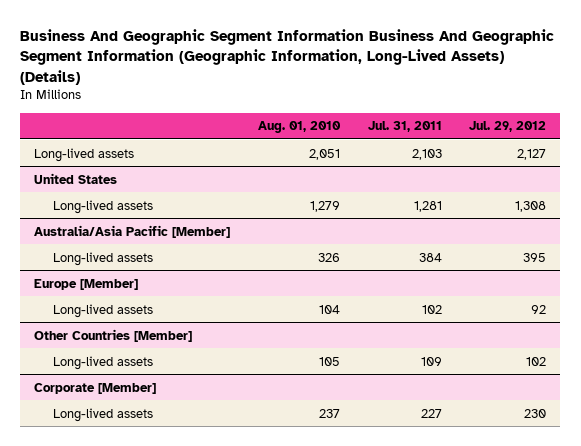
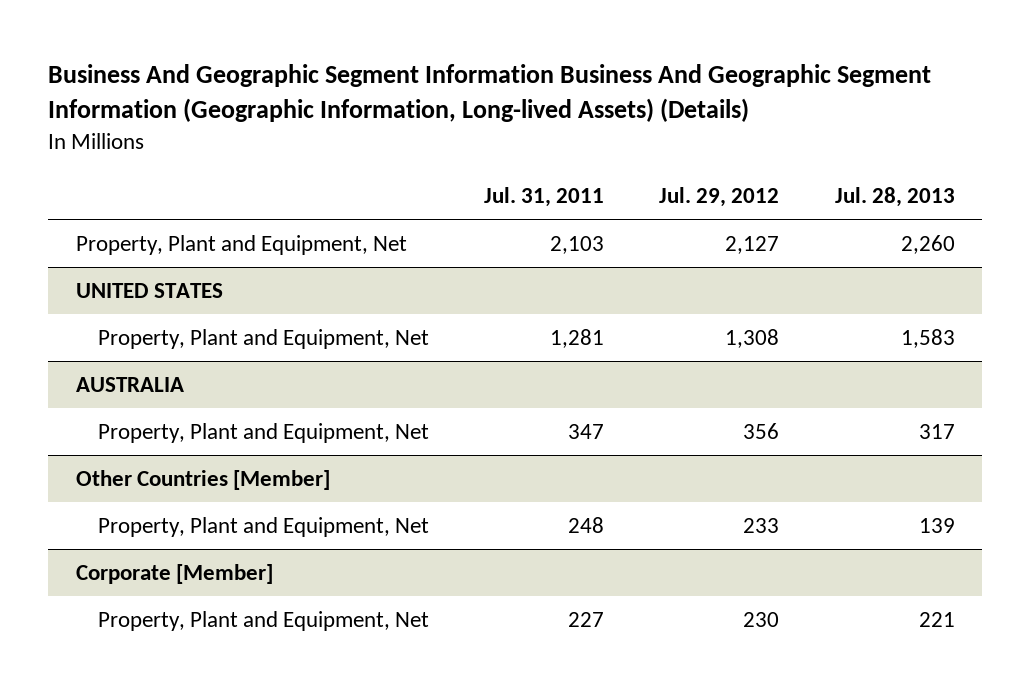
- Business And Geographic Segment Information Business And Geographic Segment Information (Geographic Information, Long-Lived Assets) (Details)
+ Business And Geographic Segment Information Business And Geographic Segment Information (Geographic Information, Long-lived Assets) (Details)
- | Aug. 01, 2010 | Jul. 31, 2011 | Jul. 29, 2012
+ | Jul. 31, 2011 | Jul. 29, 2012 | Jul. 28, 2013
- Long-lived assets | 2,051 | 2,103 | 2,127
- United States
- Long-lived assets | 1,279 | 1,281 | 1,308
- Australia/Asia Pacific [Member]
- Long-lived assets | 326 | 384 | 395
- Europe [Member]
- Long-lived assets | 104 | 102 | 92
+ Property, Plant and Equipment, Net | 2,103 | 2,127 | 2,260
+ UNITED STATES
+ Property, Plant and Equipment, Net | 1,281 | 1,308 | 1,583
+ AUSTRALIA
+ Property, Plant and Equipment, Net | 347 | 356 | 317
@ Other Countries [Member]
- Long-lived assets | 105 | 109 | 102
+ Property, Plant and Equipment, Net | 248 | 233 | 139
@ Corporate [Member]
- Long-lived assets | 237 | 227 | 230
+ Property, Plant and Equipment, Net | 227 | 230 | 221

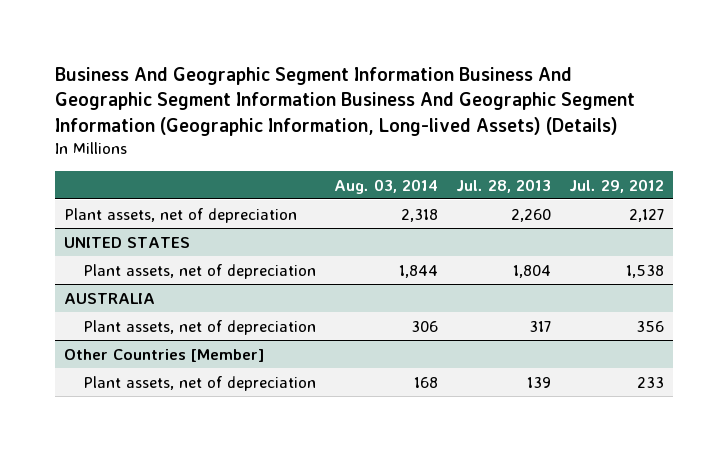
- Business And Geographic Segment Information Business And Geographic Segment Information (Geographic Information, Long-lived Assets) (Details)
+ Business And Geographic Segment Information Business And Geographic Segment Information Business And Geographic Segment Information (Geographic Information, Long-lived Assets) (Details)
- | Jul. 31, 2011 | Jul. 29, 2012 | Jul. 28, 2013
+ | Aug. 03, 2014 | Jul. 28, 2013 | Jul. 29, 2012
- Property, Plant and Equipment, Net | 2,103 | 2,127 | 2,260
+ Plant assets, net of depreciation | 2,318 | 2,260 | 2,127
@ UNITED STATES
- Property, Plant and Equipment, Net | 1,281 | 1,308 | 1,583
+ Plant assets, net of depreciation | 1,844 | 1,804 | 1,538
@ AUSTRALIA
- Property, Plant and Equipment, Net | 347 | 356 | 317
+ Plant assets, net of depreciation | 306 | 317 | 356
@ Other Countries [Member]
- Property, Plant and Equipment, Net | 248 | 233 | 139
- Corporate [Member]
- Property, Plant and Equipment, Net | 227 | 230 | 221
@ Other Countries [Member]
+ Plant assets, net of depreciation | 168 | 139 | 233

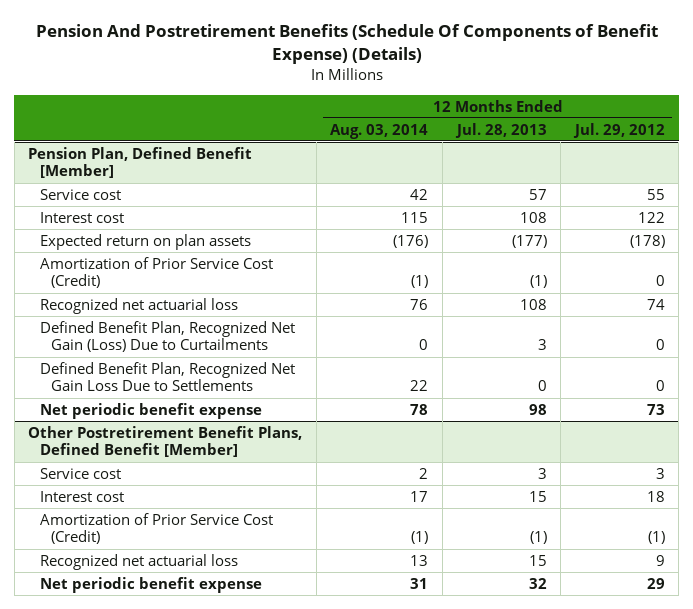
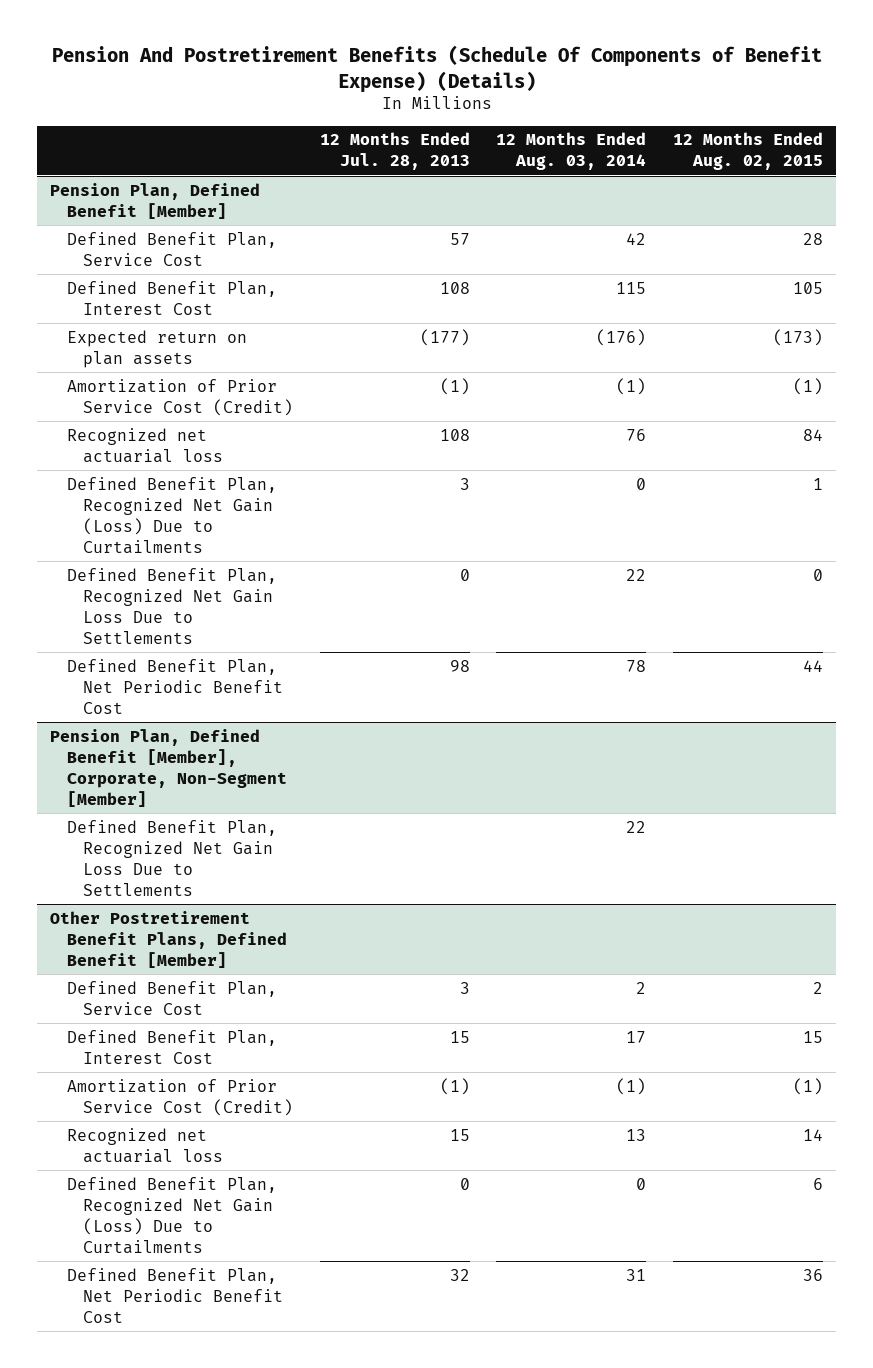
- | 12 Months Ended Aug. 03, 2014 | 12 Months Ended Jul. 28, 2013 | 12 Months Ended Jul. 29, 2012
+ | 12 Months Ended Jul. 28, 2013 | 12 Months Ended Aug. 03, 2014 | 12 Months Ended Aug. 02, 2015
@ Pension Plan, Defined Benefit [Member]
- Service cost | 42 | 57 | 55
- Interest cost | 115 | 108 | 122
+ Defined Benefit Plan, Service Cost | 57 | 42 | 28
+ Defined Benefit Plan, Interest Cost | 108 | 115 | 105
- Net periodic benefit expense | 78 | 98 | 73
+ Defined Benefit Plan, Net Periodic Benefit Cost | 98 | 78 | 44
+ Pension Plan, Defined Benefit [Member], Corporate, Non-Segment [Member]
+ Defined Benefit Plan, Recognized Net Gain Loss Due to Settlements | | 22 |
@ Other Postretirement Benefit Plans, Defined Benefit [Member]
- Service cost | 2 | 3 | 3
- Interest cost | 17 | 15 | 18
+ Defined Benefit Plan, Service Cost | 3 | 2 | 2
+ Defined Benefit Plan, Interest Cost | 15 | 17 | 15
- Net periodic benefit expense | 31 | 32 | 29
+ Defined Benefit Plan, Recognized Net Gain (Loss) Due to Curtailments | 0 | 0 | 6
+ Defined Benefit Plan, Net Periodic Benefit Cost | 32 | 31 | 36

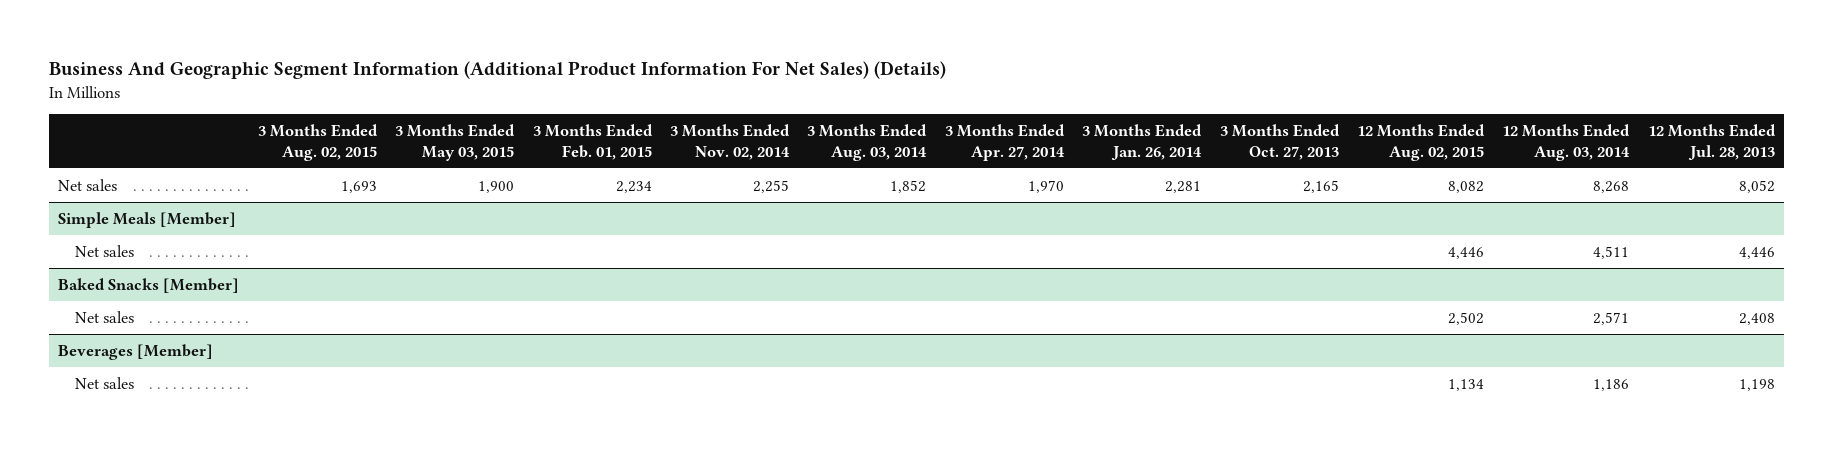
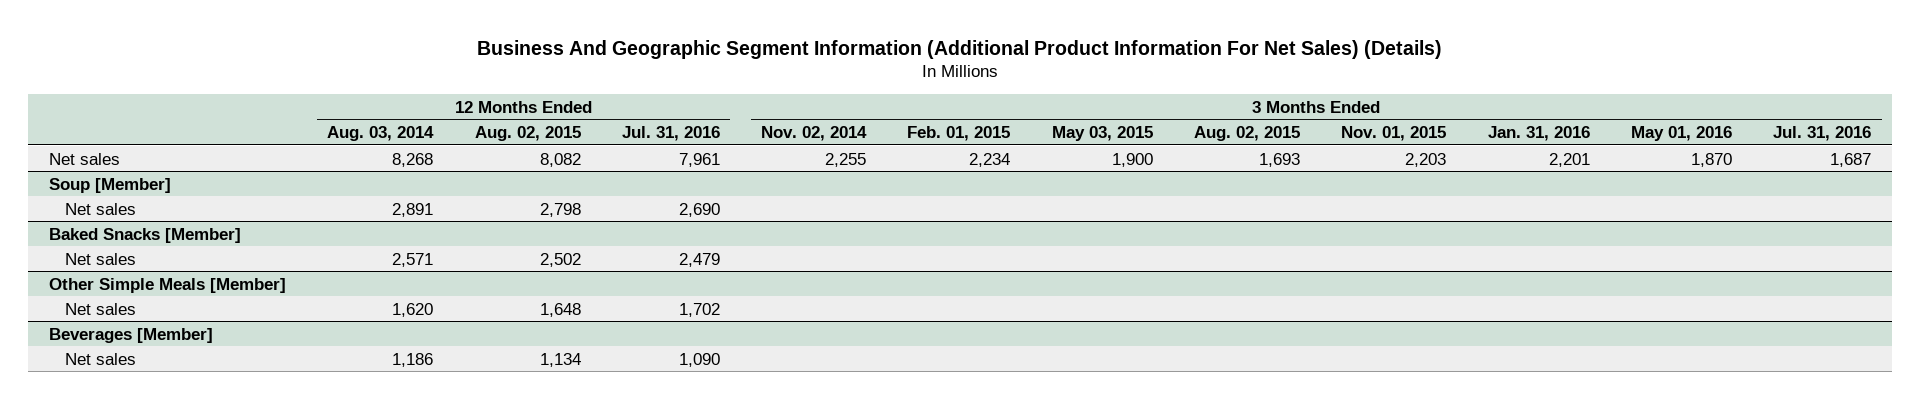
- | 3 Months Ended Aug. 02, 2015 | 3 Months Ended May 03, 2015 | 3 Months Ended Feb. 01, 2015 | 3 Months Ended Nov. 02, 2014 | 3 Months Ended Aug. 03, 2014 | 3 Months Ended Apr. 27, 2014 | 3 Months Ended Jan. 26, 2014 | 3 Months Ended Oct. 27, 2013 | 12 Months Ended Aug. 02, 2015 | 12 Months Ended Aug. 03, 2014 | 12 Months Ended Jul. 28, 2013
+ | 12 Months Ended Aug. 03, 2014 | 12 Months Ended Aug. 02, 2015 | 12 Months Ended Jul. 31, 2016 | 3 Months Ended Nov. 02, 2014 | 3 Months Ended Feb. 01, 2015 | 3 Months Ended May 03, 2015 | 3 Months Ended Aug. 02, 2015 | 3 Months Ended Nov. 01, 2015 | 3 Months Ended Jan. 31, 2016 | 3 Months Ended May 01, 2016 | 3 Months Ended Jul. 31, 2016
- Simple Meals [Member]
- Net sales | | | | | | | | | 4,446 | 4,511 | 4,446
+ Soup [Member]
+ Net sales | 2,891 | 2,798 | 2,690 | | | | | | | |
+ Other Simple Meals [Member]
+ Net sales | 1,620 | 1,648 | 1,702 | | | | | | | |

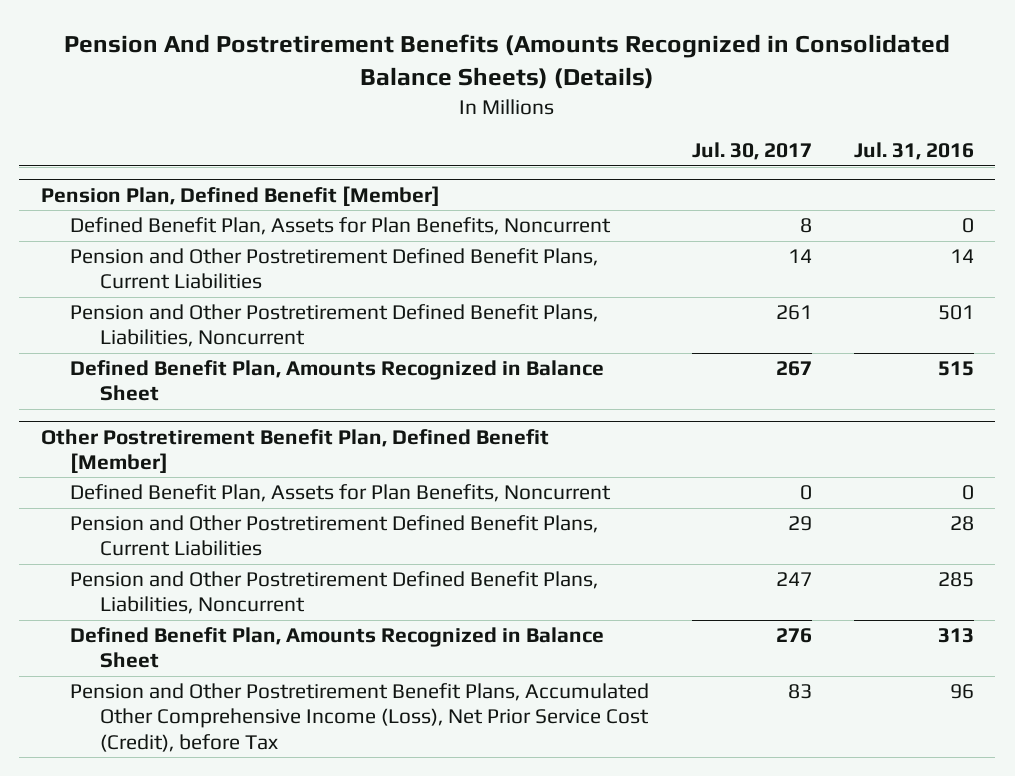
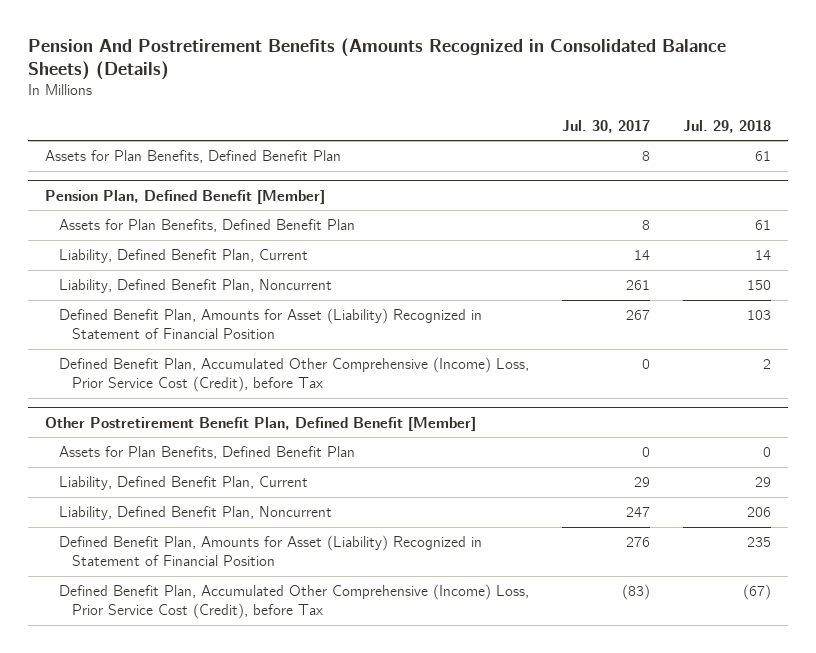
- | Jul. 30, 2017 | Jul. 31, 2016
+ | Jul. 30, 2017 | Jul. 29, 2018
+ Assets for Plan Benefits, Defined Benefit Plan | 8 | 61
@ Pension Plan, Defined Benefit [Member]
- Defined Benefit Plan, Assets for Plan Benefits, Noncurrent | 8 | 0
- Pension and Other Postretirement Defined Benefit Plans, Current Liabilities | 14 | 14
- Pension and Other Postretirement Defined Benefit Plans, Liabilities, Noncurrent | 261 | 501
- Defined Benefit Plan, Amounts Recognized in Balance Sheet | 267 | 515
+ Assets for Plan Benefits, Defined Benefit Plan | 8 | 61
+ Liability, Defined Benefit Plan, Current | 14 | 14
+ Liability, Defined Benefit Plan, Noncurrent | 261 | 150
+ Defined Benefit Plan, Amounts for Asset (Liability) Recognized in Statement of Financial Position | 267 | 103
+ Defined Benefit Plan, Accumulated Other Comprehensive (Income) Loss, Prior Service Cost (Credit), before Tax | 0 | 2
@ Other Postretirement Benefit Plan, Defined Benefit [Member]
- Defined Benefit Plan, Assets for Plan Benefits, Noncurrent | 0 | 0
- Pension and Other Postretirement Defined Benefit Plans, Current Liabilities | 29 | 28
- Pension and Other Postretirement Defined Benefit Plans, Liabilities, Noncurrent | 247 | 285
- Defined Benefit Plan, Amounts Recognized in Balance Sheet | 276 | 313
- Pension and Other Postretirement Benefit Plans, Accumulated Other Comprehensive Income (Loss), Net Prior Service Cost (Credit), before Tax | 83 | 96
+ Assets for Plan Benefits, Defined Benefit Plan | 0 | 0
+ Liability, Defined Benefit Plan, Current | 29 | 29
+ Liability, Defined Benefit Plan, Noncurrent | 247 | 206
+ Defined Benefit Plan, Amounts for Asset (Liability) Recognized in Statement of Financial Position | 276 | 235
+ Defined Benefit Plan, Accumulated Other Comprehensive (Income) Loss, Prior Service Cost (Credit), before Tax | (83) | (67)

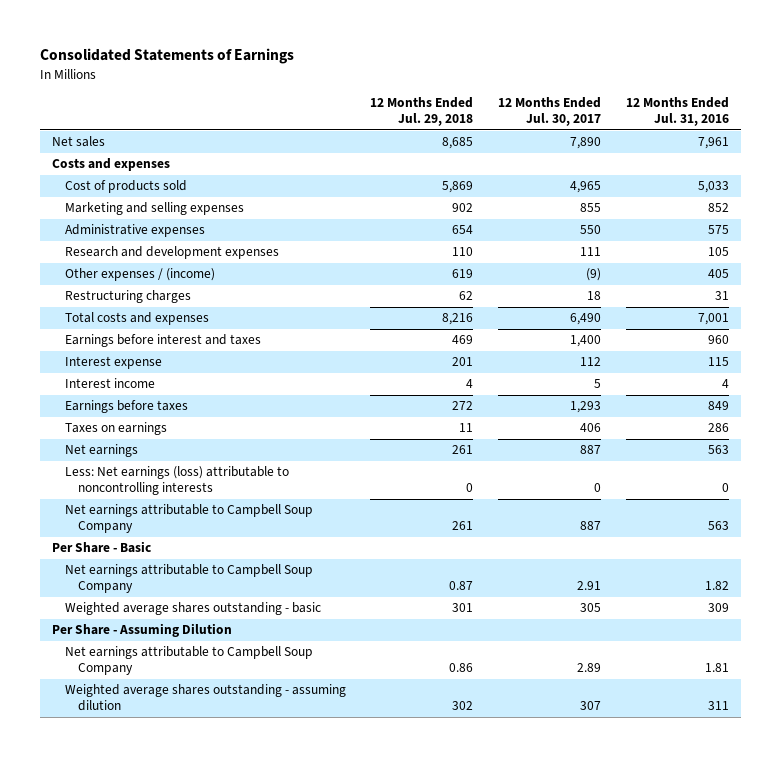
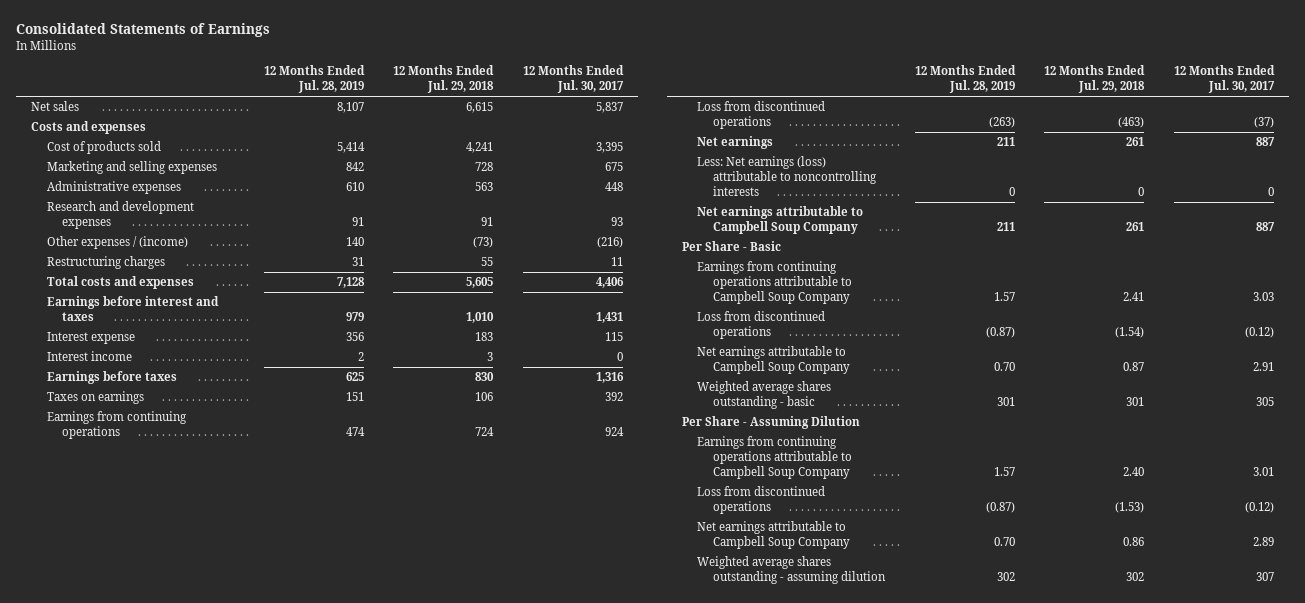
- | 12 Months Ended Jul. 29, 2018 | 12 Months Ended Jul. 30, 2017 | 12 Months Ended Jul. 31, 2016
+ | 12 Months Ended Jul. 28, 2019 | 12 Months Ended Jul. 29, 2018 | 12 Months Ended Jul. 30, 2017
- Net sales | 8,685 | 7,890 | 7,961
+ Net sales | 8,107 | 6,615 | 5,837
- Cost of products sold | 5,869 | 4,965 | 5,033
- Marketing and selling expenses | 902 | 855 | 852
- Administrative expenses | 654 | 550 | 575
- Research and development expenses | 110 | 111 | 105
- Other expenses / (income) | 619 | (9) | 405
- Restructuring charges | 62 | 18 | 31
- Total costs and expenses | 8,216 | 6,490 | 7,001
- Earnings before interest and taxes | 469 | 1,400 | 960
- Interest expense | 201 | 112 | 115
- Interest income | 4 | 5 | 4
- Earnings before taxes | 272 | 1,293 | 849
- Taxes on earnings | 11 | 406 | 286
+ Cost of products sold | 5,414 | 4,241 | 3,395
+ Marketing and selling expenses | 842 | 728 | 675
+ Administrative expenses | 610 | 563 | 448
+ Research and development expenses | 91 | 91 | 93
+ Other expenses / (income) | 140 | (73) | (216)
+ Restructuring charges | 31 | 55 | 11
+ Total costs and expenses | 7,128 | 5,605 | 4,406
+ Earnings before interest and taxes | 979 | 1,010 | 1,431
+ Interest expense | 356 | 183 | 115
+ Interest income | 2 | 3 | 0
+ Earnings before taxes | 625 | 830 | 1,316
+ Taxes on earnings | 151 | 106 | 392
+ Earnings from continuing operations | 474 | 724 | 924
+ Loss from discontinued operations | (263) | (463) | (37)
+ Earnings from continuing operations attributable to Campbell Soup Company | 1.57 | 2.41 | 3.03
+ Loss from discontinued operations | (0.87) | (1.54) | (0.12)
+ Earnings from continuing operations attributable to Campbell Soup Company | 1.57 | 2.40 | 3.01
+ Loss from discontinued operations | (0.87) | (1.53) | (0.12)

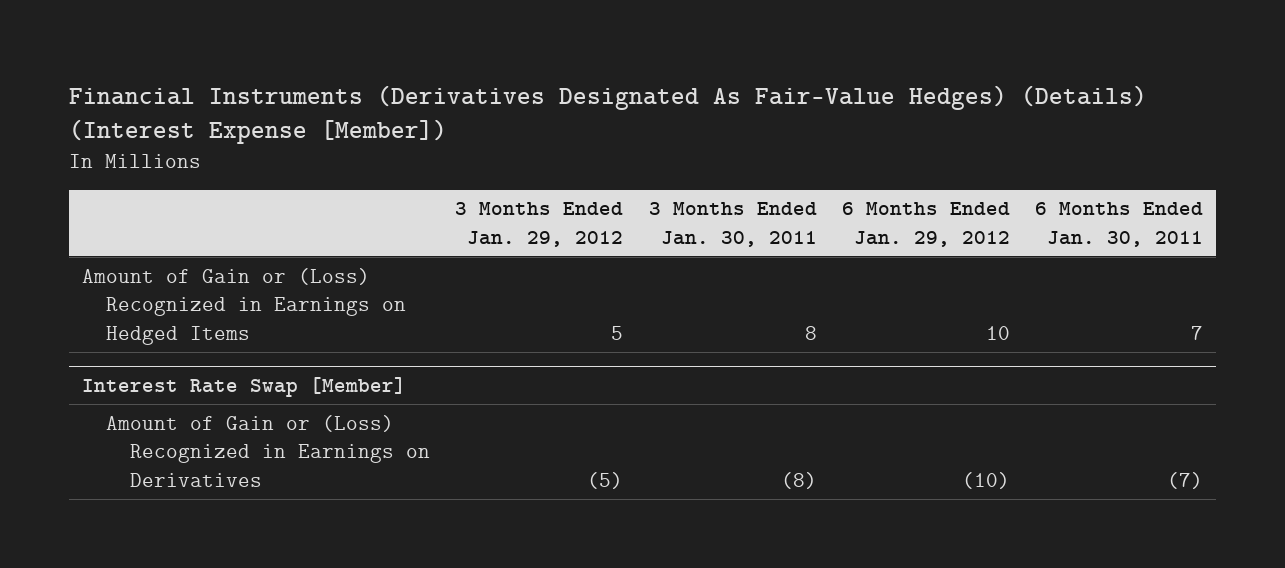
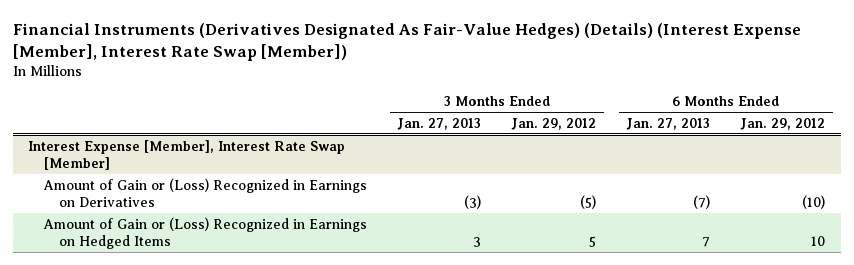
- Financial Instruments (Derivatives Designated As Fair-Value Hedges) (Details) (Interest Expense [Member])
+ Financial Instruments (Derivatives Designated As Fair-Value Hedges) (Details) (Interest Expense [Member], Interest Rate Swap [Member])
- | 3 Months Ended Jan. 29, 2012 | 3 Months Ended Jan. 30, 2011 | 6 Months Ended Jan. 29, 2012 | 6 Months Ended Jan. 30, 2011
+ | 3 Months Ended Jan. 27, 2013 | 3 Months Ended Jan. 29, 2012 | 6 Months Ended Jan. 27, 2013 | 6 Months Ended Jan. 29, 2012
- Amount of Gain or (Loss) Recognized in Earnings on Hedged Items | 5 | 8 | 10 | 7
- Interest Rate Swap [Member]
+ Interest Expense [Member], Interest Rate Swap [Member]
+ Amount of Gain or (Loss) Recognized in Earnings on Hedged Items | 3 | 5 | 7 | 10

